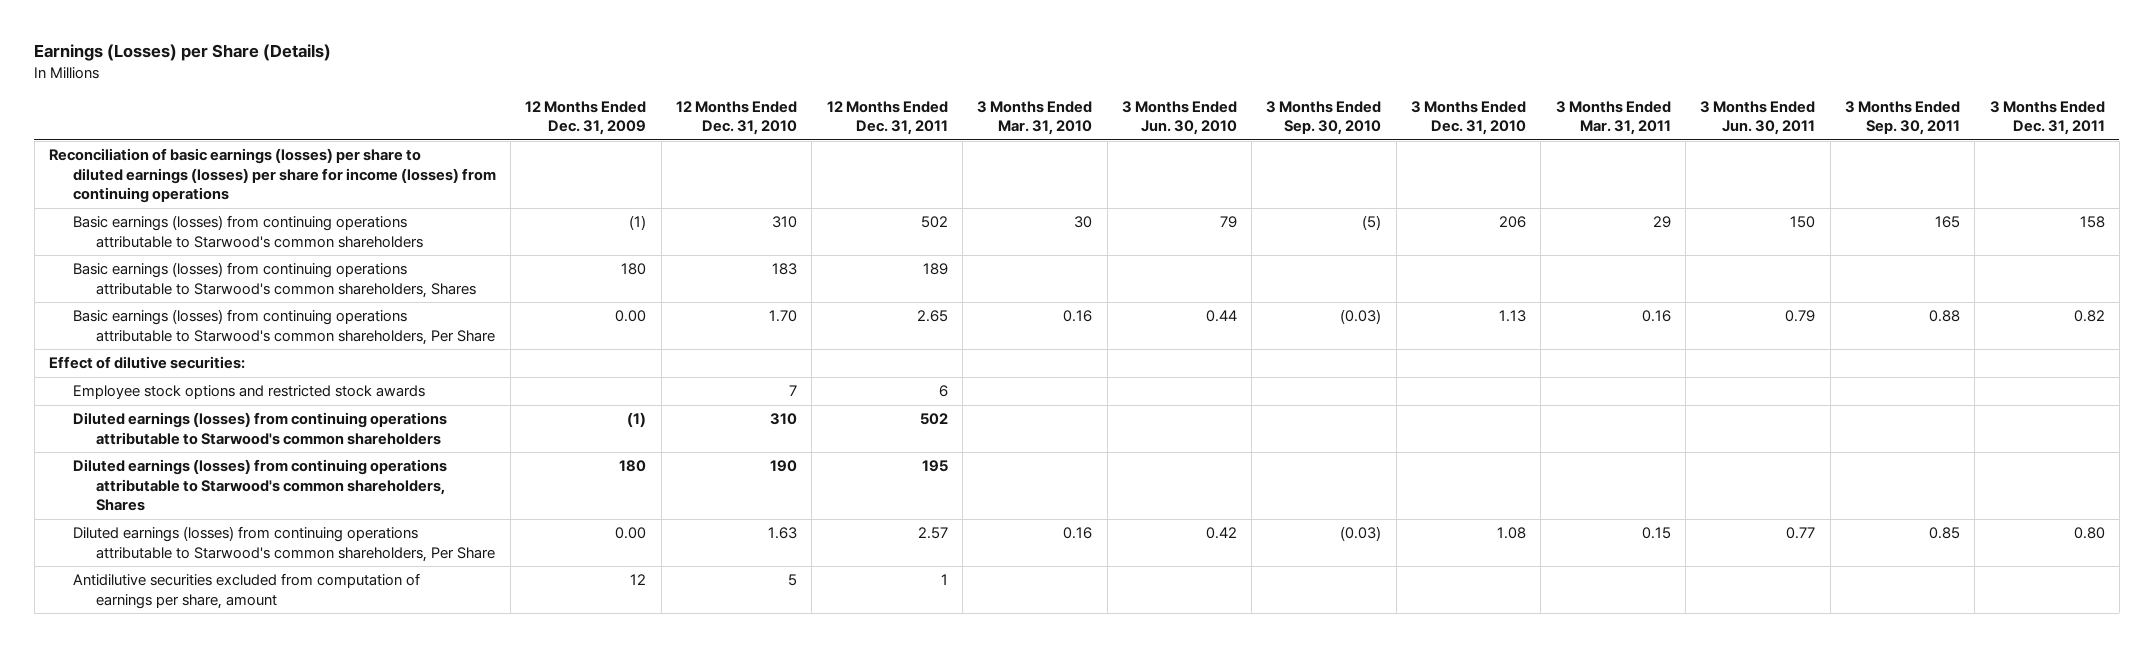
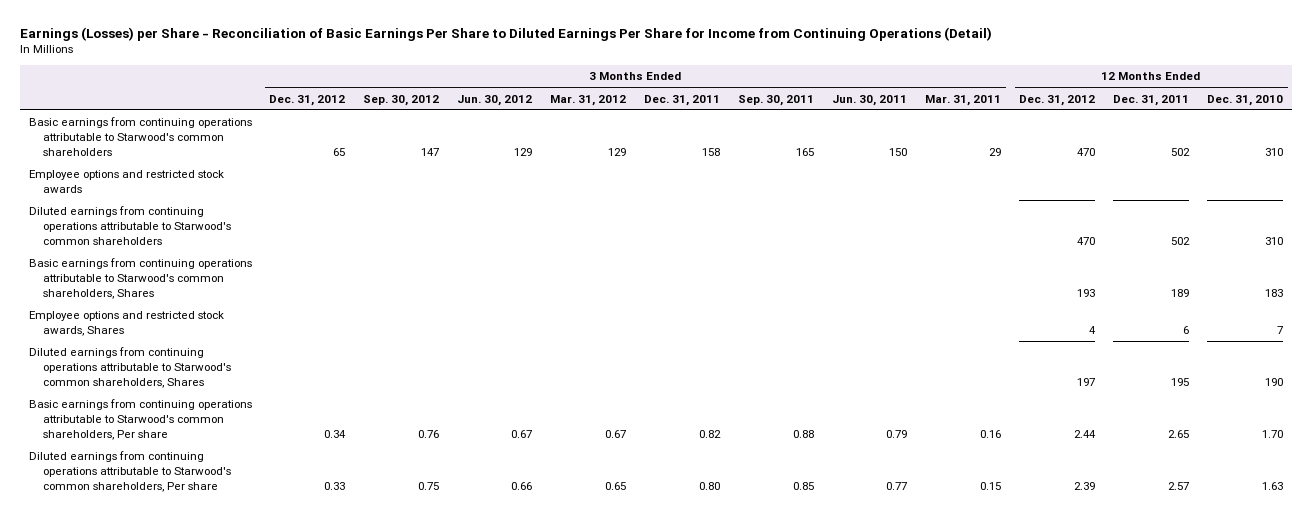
- Earnings (Losses) per Share (Details)
+ Earnings (Losses) per Share - Reconciliation of Basic Earnings Per Share to Diluted Earnings Per Share for Income from Continuing Operations (Detail)
- | 12 Months Ended Dec. 31, 2009 | 12 Months Ended Dec. 31, 2010 | 12 Months Ended Dec. 31, 2011 | 3 Months Ended Mar. 31, 2010 | 3 Months Ended Jun. 30, 2010 | 3 Months Ended Sep. 30, 2010 | 3 Months Ended Dec. 31, 2010 | 3 Months Ended Mar. 31, 2011 | 3 Months Ended Jun. 30, 2011 | 3 Months Ended Sep. 30, 2011 | 3 Months Ended Dec. 31, 2011
+ | 3 Months Ended Dec. 31, 2012 | 3 Months Ended Sep. 30, 2012 | 3 Months Ended Jun. 30, 2012 | 3 Months Ended Mar. 31, 2012 | 3 Months Ended Dec. 31, 2011 | 3 Months Ended Sep. 30, 2011 | 3 Months Ended Jun. 30, 2011 | 3 Months Ended Mar. 31, 2011 | 12 Months Ended Dec. 31, 2012 | 12 Months Ended Dec. 31, 2011 | 12 Months Ended Dec. 31, 2010
- Reconciliation of basic earnings (losses) per share to diluted earnings (losses) per share for income (losses) from continuing operations
- Basic earnings (losses) from continuing operations attributable to Starwood's common shareholders | (1) | 310 | 502 | 30 | 79 | (5) | 206 | 29 | 150 | 165 | 158
- Basic earnings (losses) from continuing operations attributable to Starwood's common shareholders, Shares | 180 | 183 | 189 | | | | | | | |
- Basic earnings (losses) from continuing operations attributable to Starwood's common shareholders, Per Share | 0.00 | 1.70 | 2.65 | 0.16 | 0.44 | (0.03) | 1.13 | 0.16 | 0.79 | 0.88 | 0.82
- Effect of dilutive securities:
- Employee stock options and restricted stock awards | | 7 | 6 | | | | | | | |
- Diluted earnings (losses) from continuing operations attributable to Starwood's common shareholders | (1) | 310 | 502 | | | | | | | |
- Diluted earnings (losses) from continuing operations attributable to Starwood's common shareholders, Shares | 180 | 190 | 195 | | | | | | | |
- Diluted earnings (losses) from continuing operations attributable to Starwood's common shareholders, Per Share | 0.00 | 1.63 | 2.57 | 0.16 | 0.42 | (0.03) | 1.08 | 0.15 | 0.77 | 0.85 | 0.80
- Antidilutive securities excluded from computation of earnings per share, amount | 12 | 5 | 1 | | | | | | | |
+ Basic earnings from continuing operations attributable to Starwood's common shareholders | 65 | 147 | 129 | 129 | 158 | 165 | 150 | 29 | 470 | 502 | 310
+ Employee options and restricted stock awards
+ Diluted earnings from continuing operations attributable to Starwood's common shareholders | | | | | | | | | 470 | 502 | 310
+ Basic earnings from continuing operations attributable to Starwood's common shareholders, Shares | | | | | | | | | 193 | 189 | 183
+ Employee options and restricted stock awards, Shares | | | | | | | | | 4 | 6 | 7
+ Diluted earnings from continuing operations attributable to Starwood's common shareholders, Shares | | | | | | | | | 197 | 195 | 190
+ Basic earnings from continuing operations attributable to Starwood's common shareholders, Per share | 0.34 | 0.76 | 0.67 | 0.67 | 0.82 | 0.88 | 0.79 | 0.16 | 2.44 | 2.65 | 1.70
+ Diluted earnings from continuing operations attributable to Starwood's common shareholders, Per share | 0.33 | 0.75 | 0.66 | 0.65 | 0.80 | 0.85 | 0.77 | 0.15 | 2.39 | 2.57 | 1.63

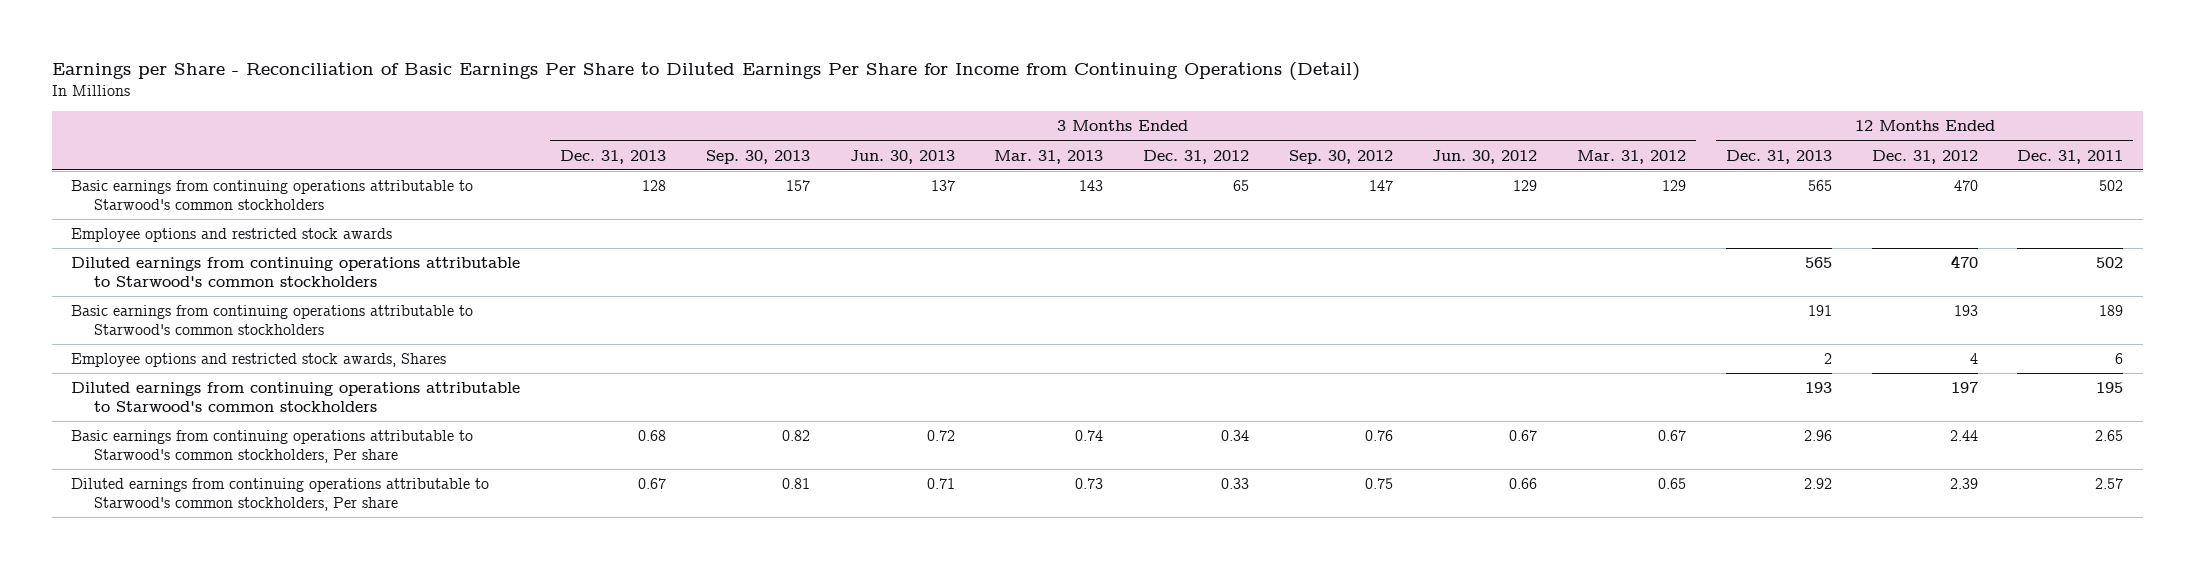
- Earnings (Losses) per Share - Reconciliation of Basic Earnings Per Share to Diluted Earnings Per Share for Income from Continuing Operations (Detail)
+ Earnings per Share - Reconciliation of Basic Earnings Per Share to Diluted Earnings Per Share for Income from Continuing Operations (Detail)
- | 3 Months Ended Dec. 31, 2012 | 3 Months Ended Sep. 30, 2012 | 3 Months Ended Jun. 30, 2012 | 3 Months Ended Mar. 31, 2012 | 3 Months Ended Dec. 31, 2011 | 3 Months Ended Sep. 30, 2011 | 3 Months Ended Jun. 30, 2011 | 3 Months Ended Mar. 31, 2011 | 12 Months Ended Dec. 31, 2012 | 12 Months Ended Dec. 31, 2011 | 12 Months Ended Dec. 31, 2010
+ | 3 Months Ended Dec. 31, 2013 | 3 Months Ended Sep. 30, 2013 | 3 Months Ended Jun. 30, 2013 | 3 Months Ended Mar. 31, 2013 | 3 Months Ended Dec. 31, 2012 | 3 Months Ended Sep. 30, 2012 | 3 Months Ended Jun. 30, 2012 | 3 Months Ended Mar. 31, 2012 | 12 Months Ended Dec. 31, 2013 | 12 Months Ended Dec. 31, 2012 | 12 Months Ended Dec. 31, 2011
- Basic earnings from continuing operations attributable to Starwood's common shareholders | 65 | 147 | 129 | 129 | 158 | 165 | 150 | 29 | 470 | 502 | 310
+ Basic earnings from continuing operations attributable to Starwood's common stockholders | 128 | 157 | 137 | 143 | 65 | 147 | 129 | 129 | 565 | 470 | 502
- Diluted earnings from continuing operations attributable to Starwood's common shareholders | | | | | | | | | 470 | 502 | 310
- Basic earnings from continuing operations attributable to Starwood's common shareholders, Shares | | | | | | | | | 193 | 189 | 183
+ Diluted earnings from continuing operations attributable to Starwood's common stockholders | | | | | | | | | 565 | 470 | 502
+ Basic earnings from continuing operations attributable to Starwood's common stockholders | | | | | | | | | 191 | 193 | 189
- Diluted earnings from continuing operations attributable to Starwood's common shareholders, Shares | | | | | | | | | 197 | 195 | 190
- Basic earnings from continuing operations attributable to Starwood's common shareholders, Per share | 0.34 | 0.76 | 0.67 | 0.67 | 0.82 | 0.88 | 0.79 | 0.16 | 2.44 | 2.65 | 1.70
- Diluted earnings from continuing operations attributable to Starwood's common shareholders, Per share | 0.33 | 0.75 | 0.66 | 0.65 | 0.80 | 0.85 | 0.77 | 0.15 | 2.39 | 2.57 | 1.63
+ Diluted earnings from continuing operations attributable to Starwood's common stockholders | | | | | | | | | 193 | 197 | 195
+ Basic earnings from continuing operations attributable to Starwood's common stockholders, Per share | 0.68 | 0.82 | 0.72 | 0.74 | 0.34 | 0.76 | 0.67 | 0.67 | 2.96 | 2.44 | 2.65
+ Diluted earnings from continuing operations attributable to Starwood's common stockholders, Per share | 0.67 | 0.81 | 0.71 | 0.73 | 0.33 | 0.75 | 0.66 | 0.65 | 2.92 | 2.39 | 2.57

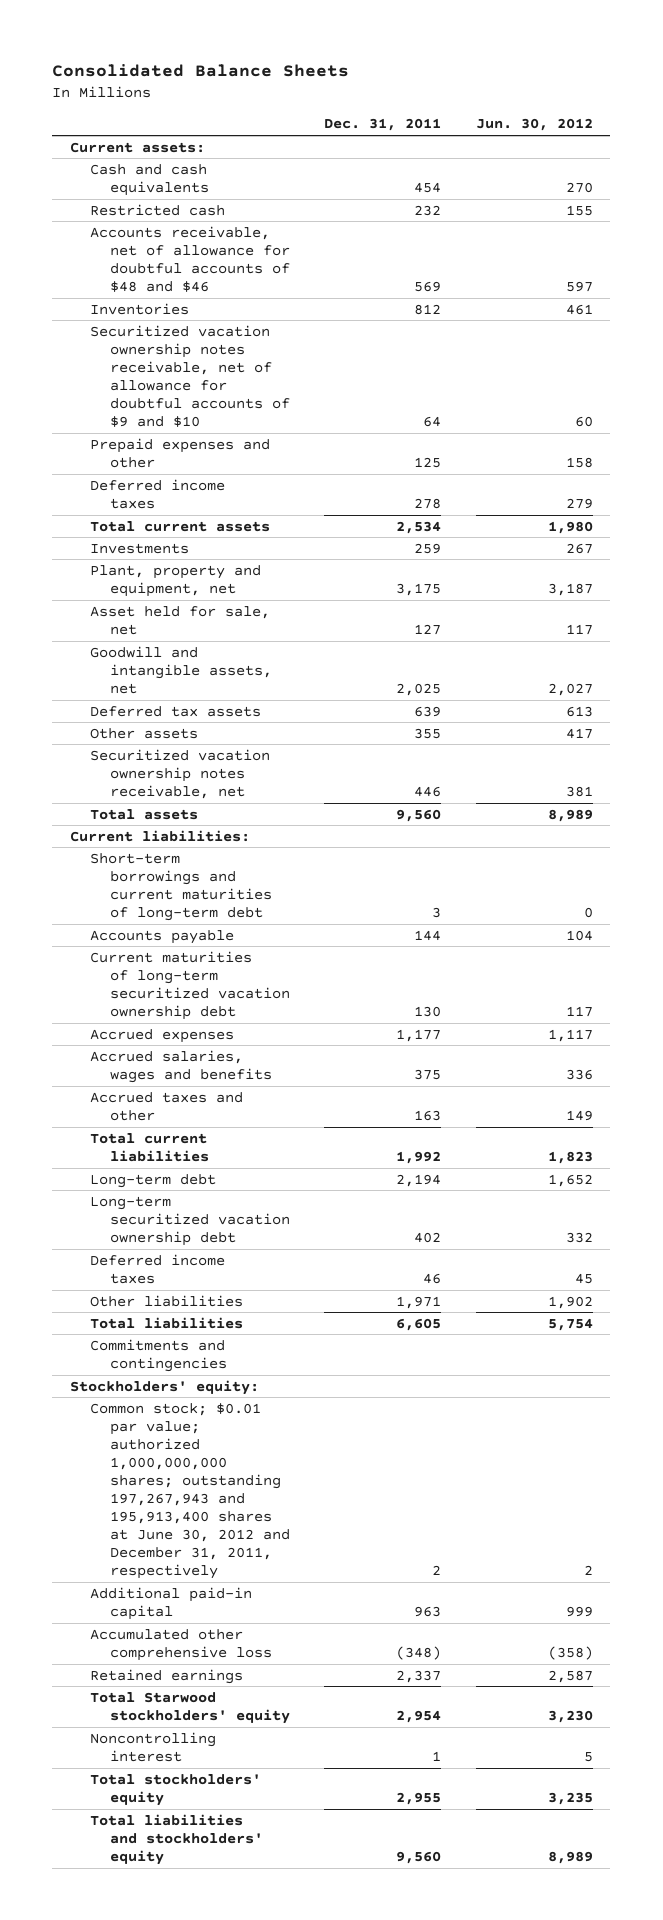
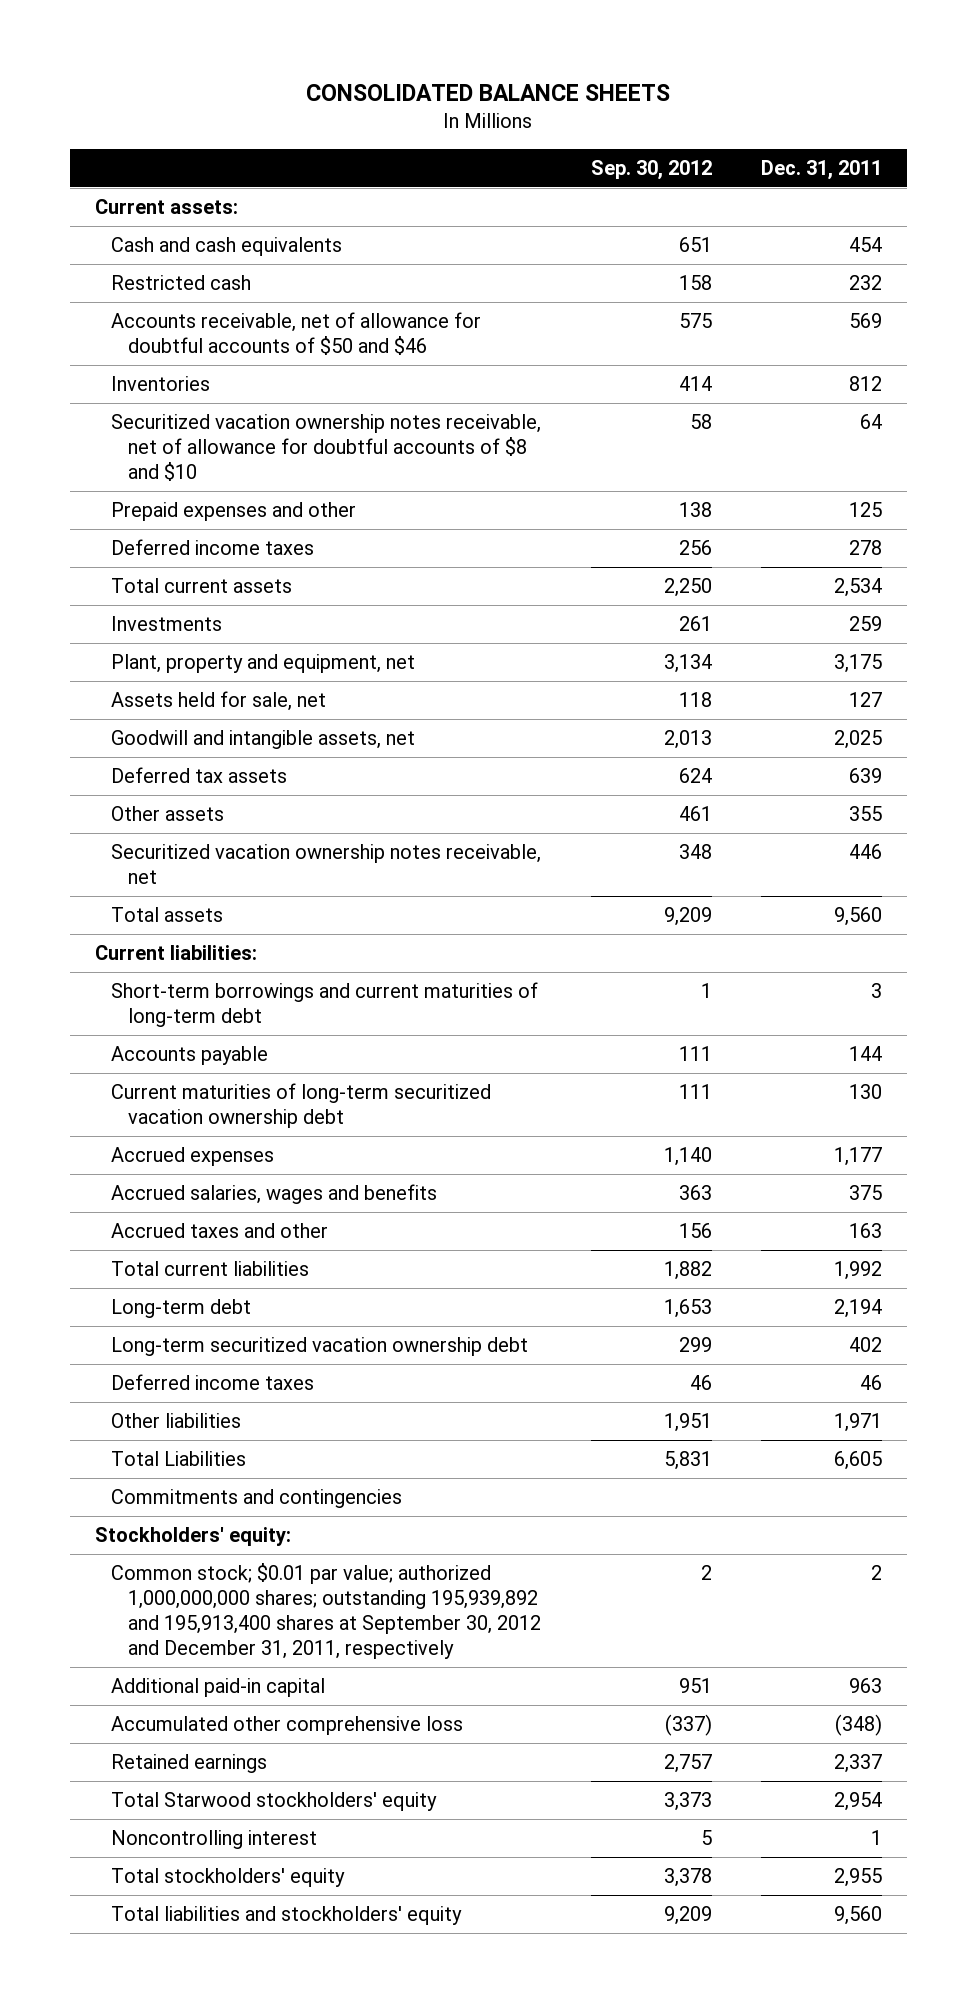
- Consolidated Balance Sheets
+ CONSOLIDATED BALANCE SHEETS
- | Dec. 31, 2011 | Jun. 30, 2012
+ | Sep. 30, 2012 | Dec. 31, 2011
- Accounts receivable, net of allowance for doubtful accounts of $48 and $46 | 569 | 597
+ Accounts receivable, net of allowance for doubtful accounts of $50 and $46 | 575 | 569
- Securitized vacation ownership notes receivable, net of allowance for doubtful accounts of $9 and $10 | 64 | 60
+ Securitized vacation ownership notes receivable, net of allowance for doubtful accounts of $8 and $10 | 58 | 64
- Asset held for sale, net | 127 | 117
+ Assets held for sale, net | 118 | 127
- Total liabilities | 6,605 | 5,754
+ Total Liabilities | 5,831 | 6,605
- Common stock; $0.01 par value; authorized 1,000,000,000 shares; outstanding 197,267,943 and 195,913,400 shares at June 30, 2012 and December 31, 2011, respectively | 2 | 2
+ Common stock; $0.01 par value; authorized 1,000,000,000 shares; outstanding 195,939,892 and 195,913,400 shares at September 30, 2012 and December 31, 2011, respectively | 2 | 2

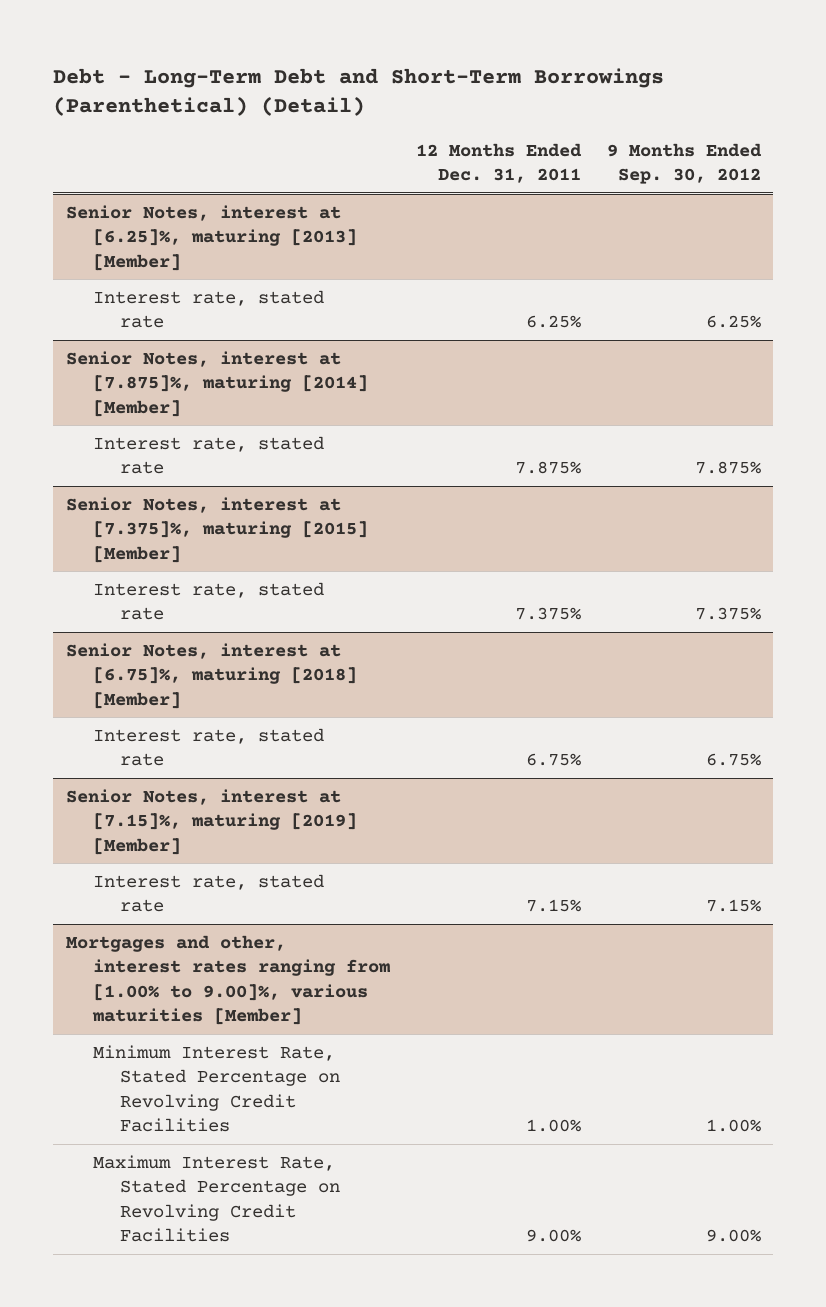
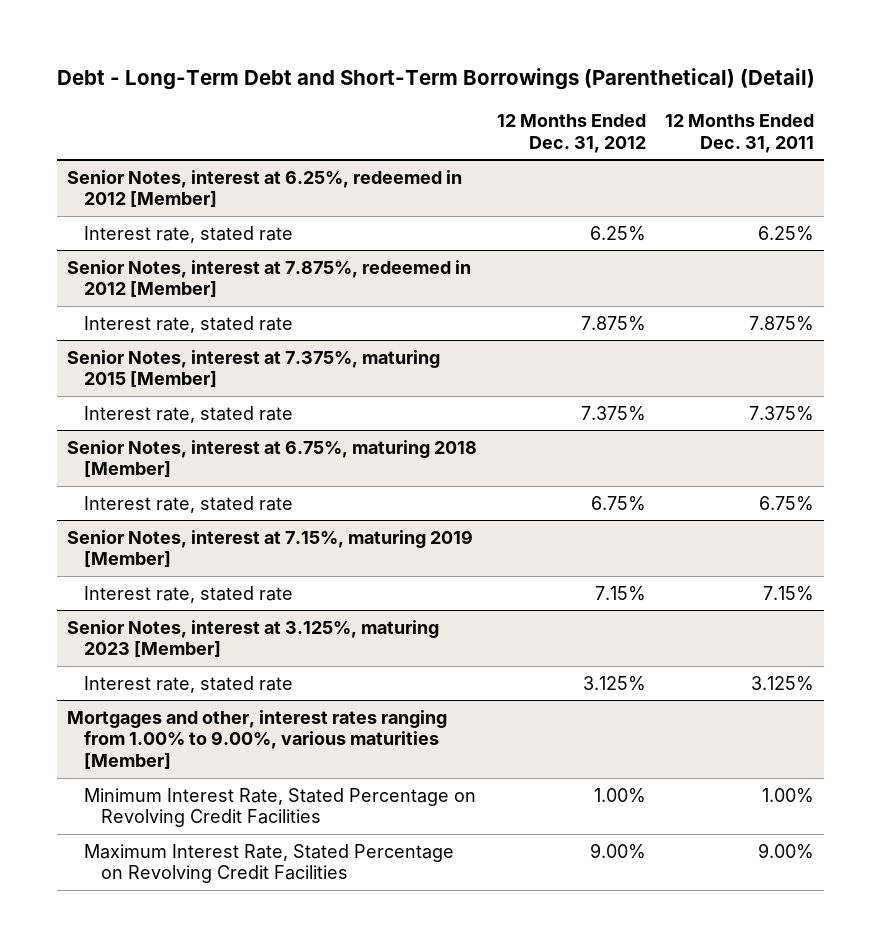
- | 12 Months Ended Dec. 31, 2011 | 9 Months Ended Sep. 30, 2012
+ | 12 Months Ended Dec. 31, 2012 | 12 Months Ended Dec. 31, 2011
- Senior Notes, interest at [6.25]%, maturing [2013] [Member]
+ Senior Notes, interest at 6.25%, redeemed in 2012 [Member]
- Senior Notes, interest at [7.875]%, maturing [2014] [Member]
+ Senior Notes, interest at 7.875%, redeemed in 2012 [Member]
- Senior Notes, interest at [7.375]%, maturing [2015] [Member]
+ Senior Notes, interest at 7.375%, maturing 2015 [Member]
- Senior Notes, interest at [6.75]%, maturing [2018] [Member]
+ Senior Notes, interest at 6.75%, maturing 2018 [Member]
- Senior Notes, interest at [7.15]%, maturing [2019] [Member]
+ Senior Notes, interest at 7.15%, maturing 2019 [Member]
- Mortgages and other, interest rates ranging from [1.00% to 9.00]%, various maturities [Member]
+ Senior Notes, interest at 3.125%, maturing 2023 [Member]
+ Interest rate, stated rate | 3.125% | 3.125%
+ Mortgages and other, interest rates ranging from 1.00% to 9.00%, various maturities [Member]

